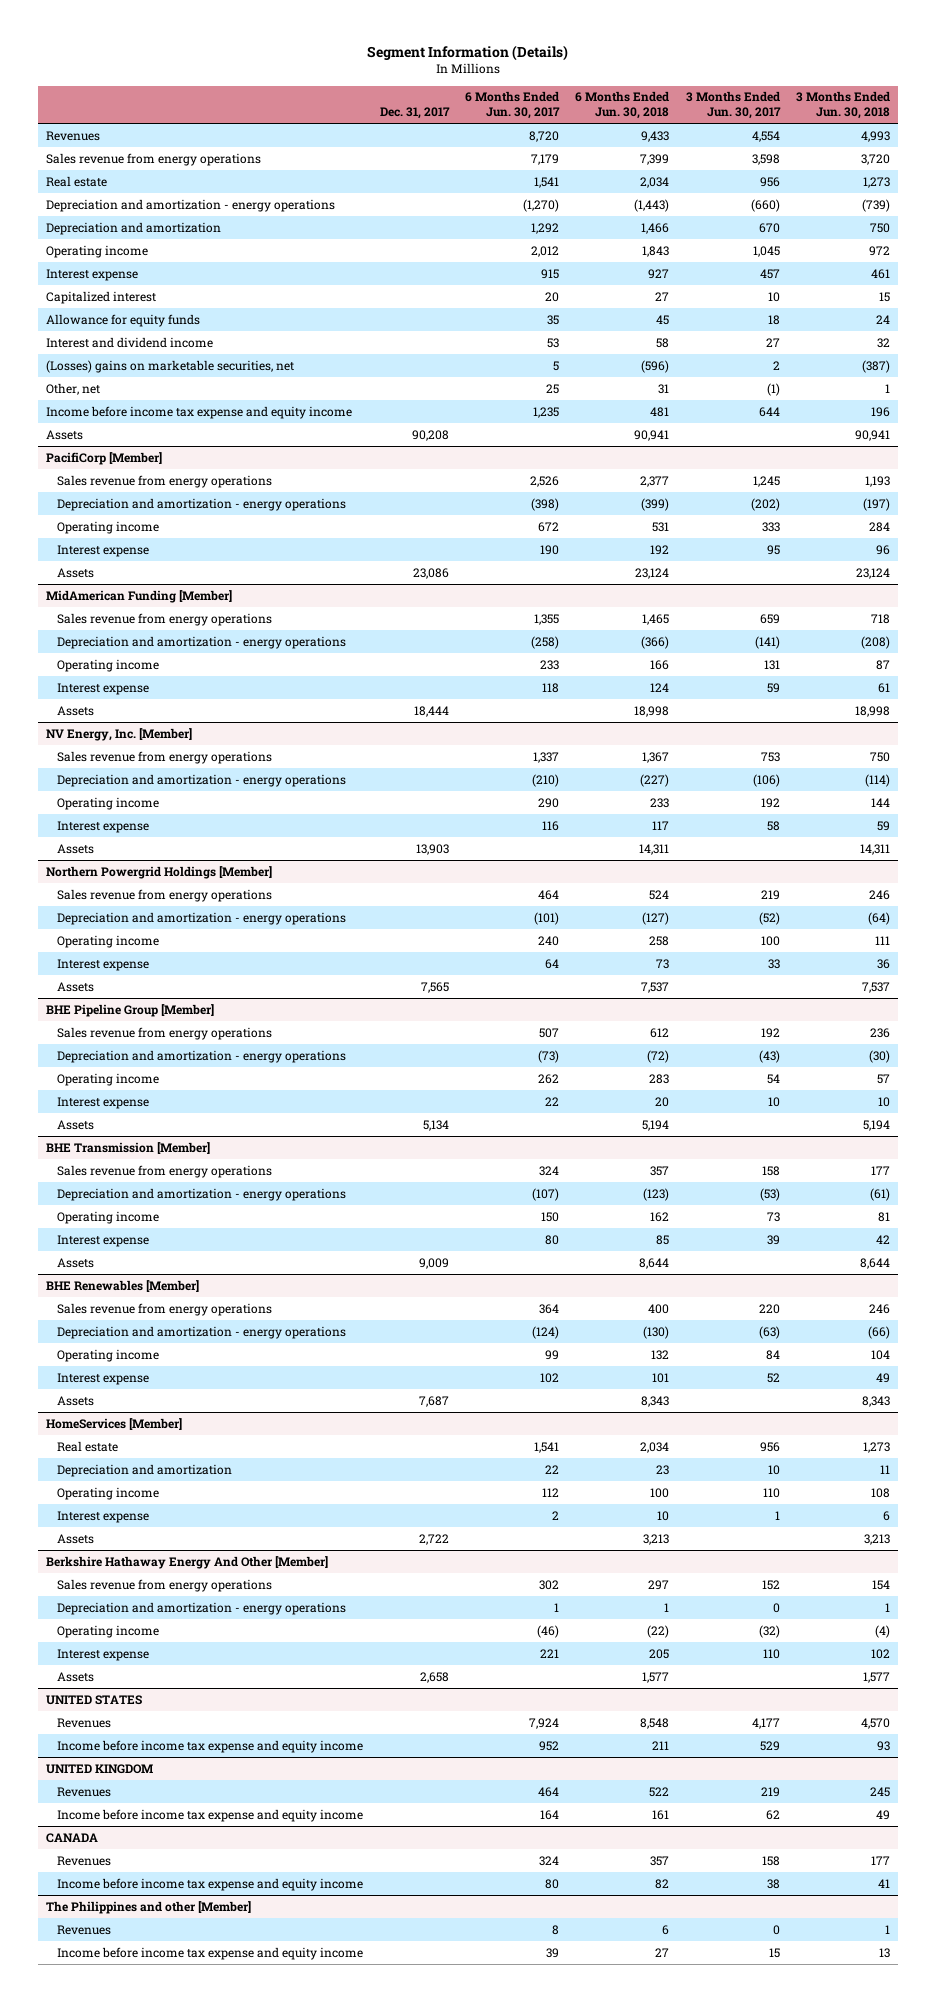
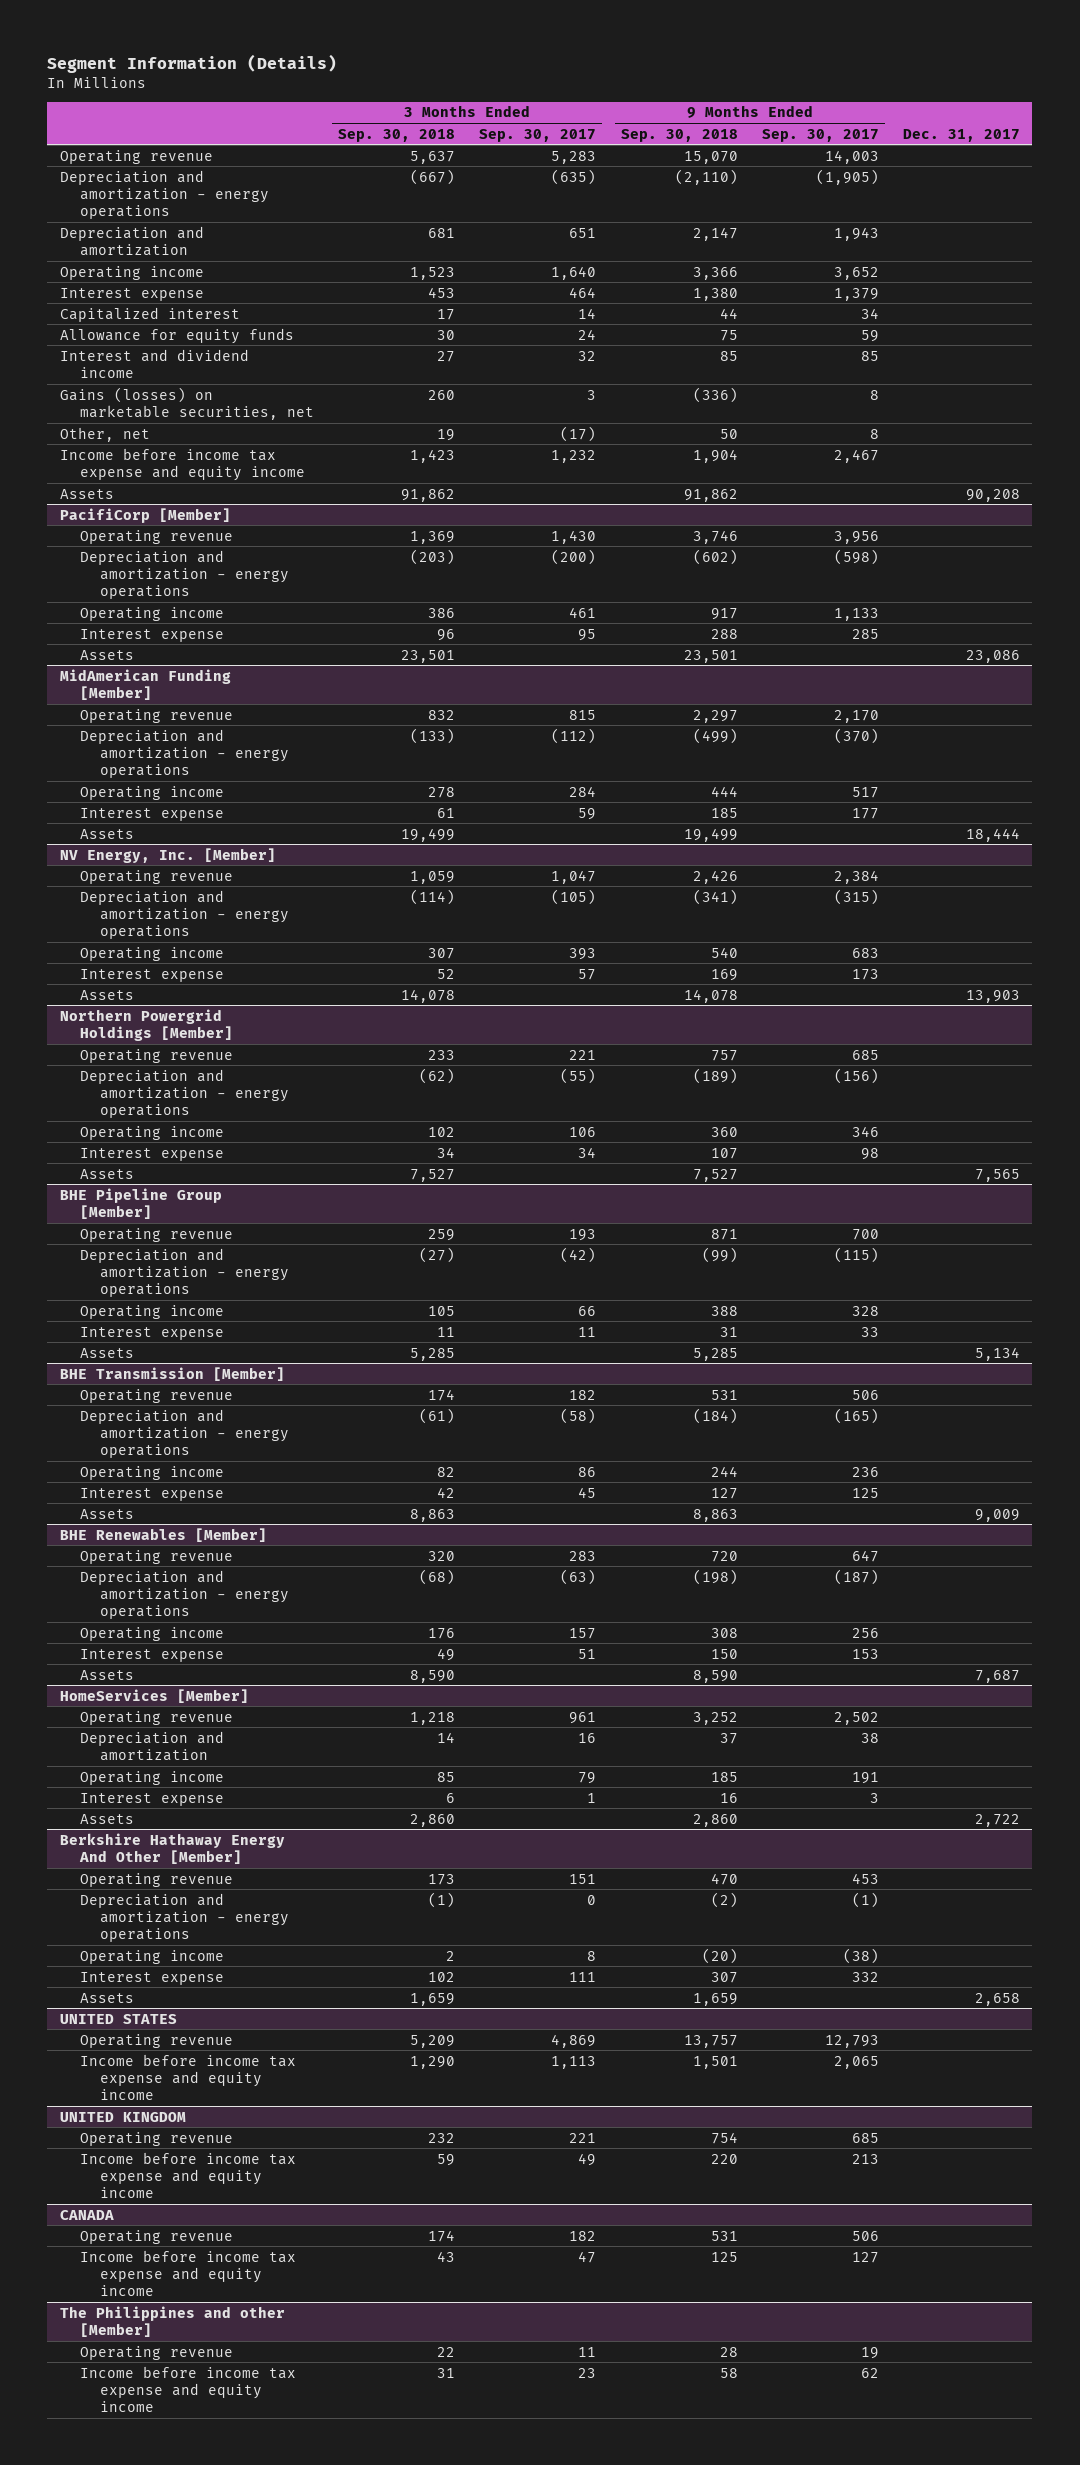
- | Dec. 31, 2017 | 6 Months Ended Jun. 30, 2017 | 6 Months Ended Jun. 30, 2018 | 3 Months Ended Jun. 30, 2017 | 3 Months Ended Jun. 30, 2018
+ | 3 Months Ended Sep. 30, 2018 | 3 Months Ended Sep. 30, 2017 | 9 Months Ended Sep. 30, 2018 | 9 Months Ended Sep. 30, 2017 | Dec. 31, 2017
- Revenues | | 8,720 | 9,433 | 4,554 | 4,993
- Sales revenue from energy operations | | 7,179 | 7,399 | 3,598 | 3,720
- Real estate | | 1,541 | 2,034 | 956 | 1,273
+ Operating revenue | 5,637 | 5,283 | 15,070 | 14,003 |
- (Losses) gains on marketable securities, net | | 5 | (596) | 2 | (387)
+ Gains (losses) on marketable securities, net | 260 | 3 | (336) | 8 |
@ PacifiCorp [Member]
- Sales revenue from energy operations | | 2,526 | 2,377 | 1,245 | 1,193
+ Operating revenue | 1,369 | 1,430 | 3,746 | 3,956 |
@ MidAmerican Funding [Member]
- Sales revenue from energy operations | | 1,355 | 1,465 | 659 | 718
+ Operating revenue | 832 | 815 | 2,297 | 2,170 |
@ NV Energy, Inc. [Member]
- Sales revenue from energy operations | | 1,337 | 1,367 | 753 | 750
+ Operating revenue | 1,059 | 1,047 | 2,426 | 2,384 |
@ Northern Powergrid Holdings [Member]
- Sales revenue from energy operations | | 464 | 524 | 219 | 246
+ Operating revenue | 233 | 221 | 757 | 685 |
@ BHE Pipeline Group [Member]
- Sales revenue from energy operations | | 507 | 612 | 192 | 236
+ Operating revenue | 259 | 193 | 871 | 700 |
@ BHE Transmission [Member]
- Sales revenue from energy operations | | 324 | 357 | 158 | 177
+ Operating revenue | 174 | 182 | 531 | 506 |
@ BHE Renewables [Member]
- Sales revenue from energy operations | | 364 | 400 | 220 | 246
+ Operating revenue | 320 | 283 | 720 | 647 |
@ HomeServices [Member]
- Real estate | | 1,541 | 2,034 | 956 | 1,273
+ Operating revenue | 1,218 | 961 | 3,252 | 2,502 |
@ Berkshire Hathaway Energy And Other [Member]
- Sales revenue from energy operations | | 302 | 297 | 152 | 154
+ Operating revenue | 173 | 151 | 470 | 453 |
@ UNITED STATES
- Revenues | | 7,924 | 8,548 | 4,177 | 4,570
+ Operating revenue | 5,209 | 4,869 | 13,757 | 12,793 |
@ UNITED KINGDOM
- Revenues | | 464 | 522 | 219 | 245
+ Operating revenue | 232 | 221 | 754 | 685 |
@ CANADA
- Revenues | | 324 | 357 | 158 | 177
+ Operating revenue | 174 | 182 | 531 | 506 |
@ The Philippines and other [Member]
- Revenues | | 8 | 6 | 0 | 1
+ Operating revenue | 22 | 11 | 28 | 19 |

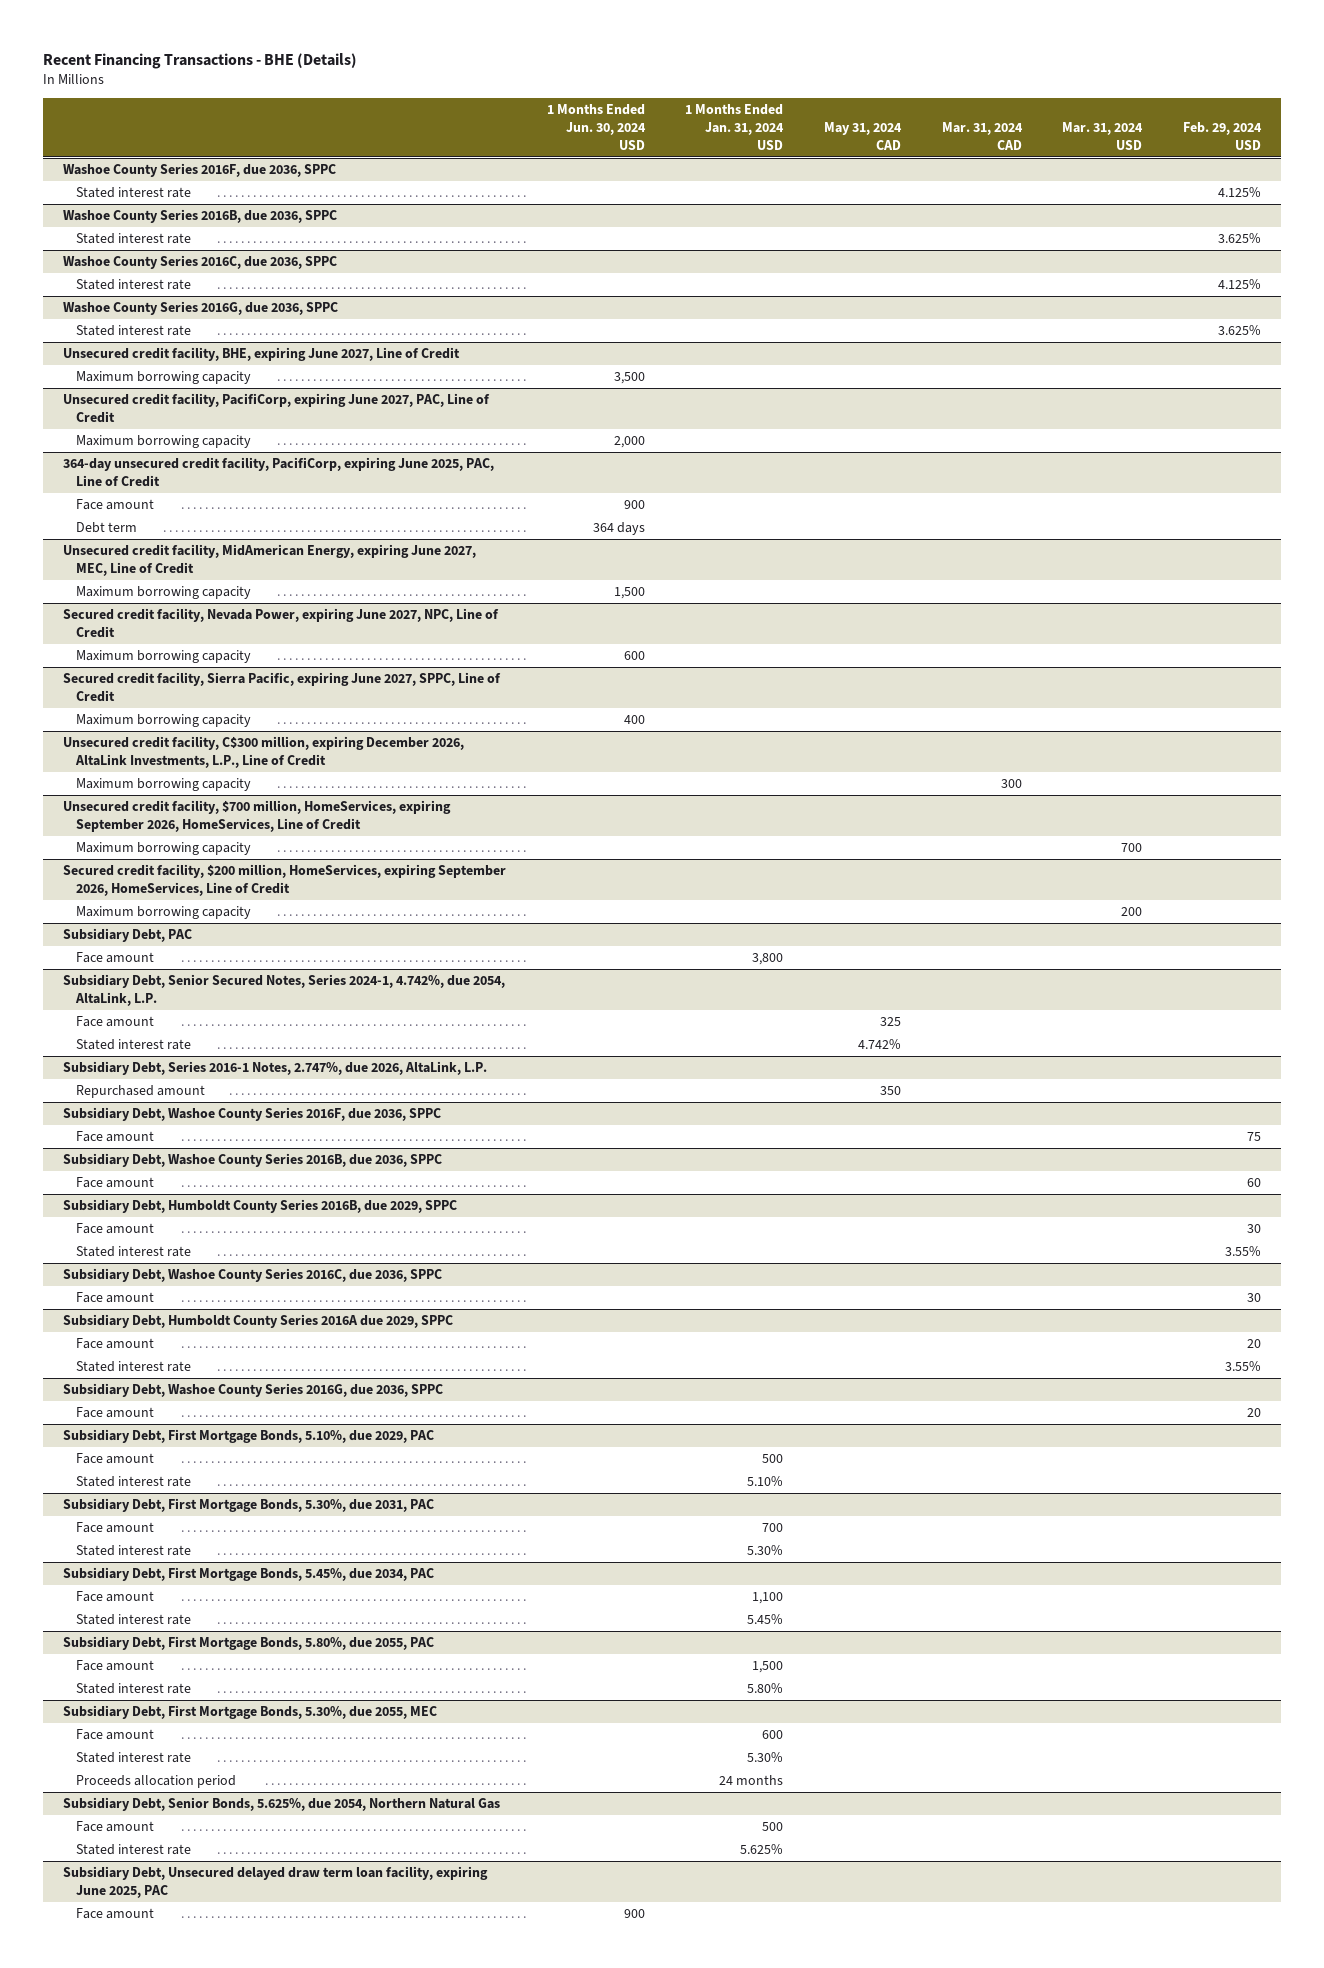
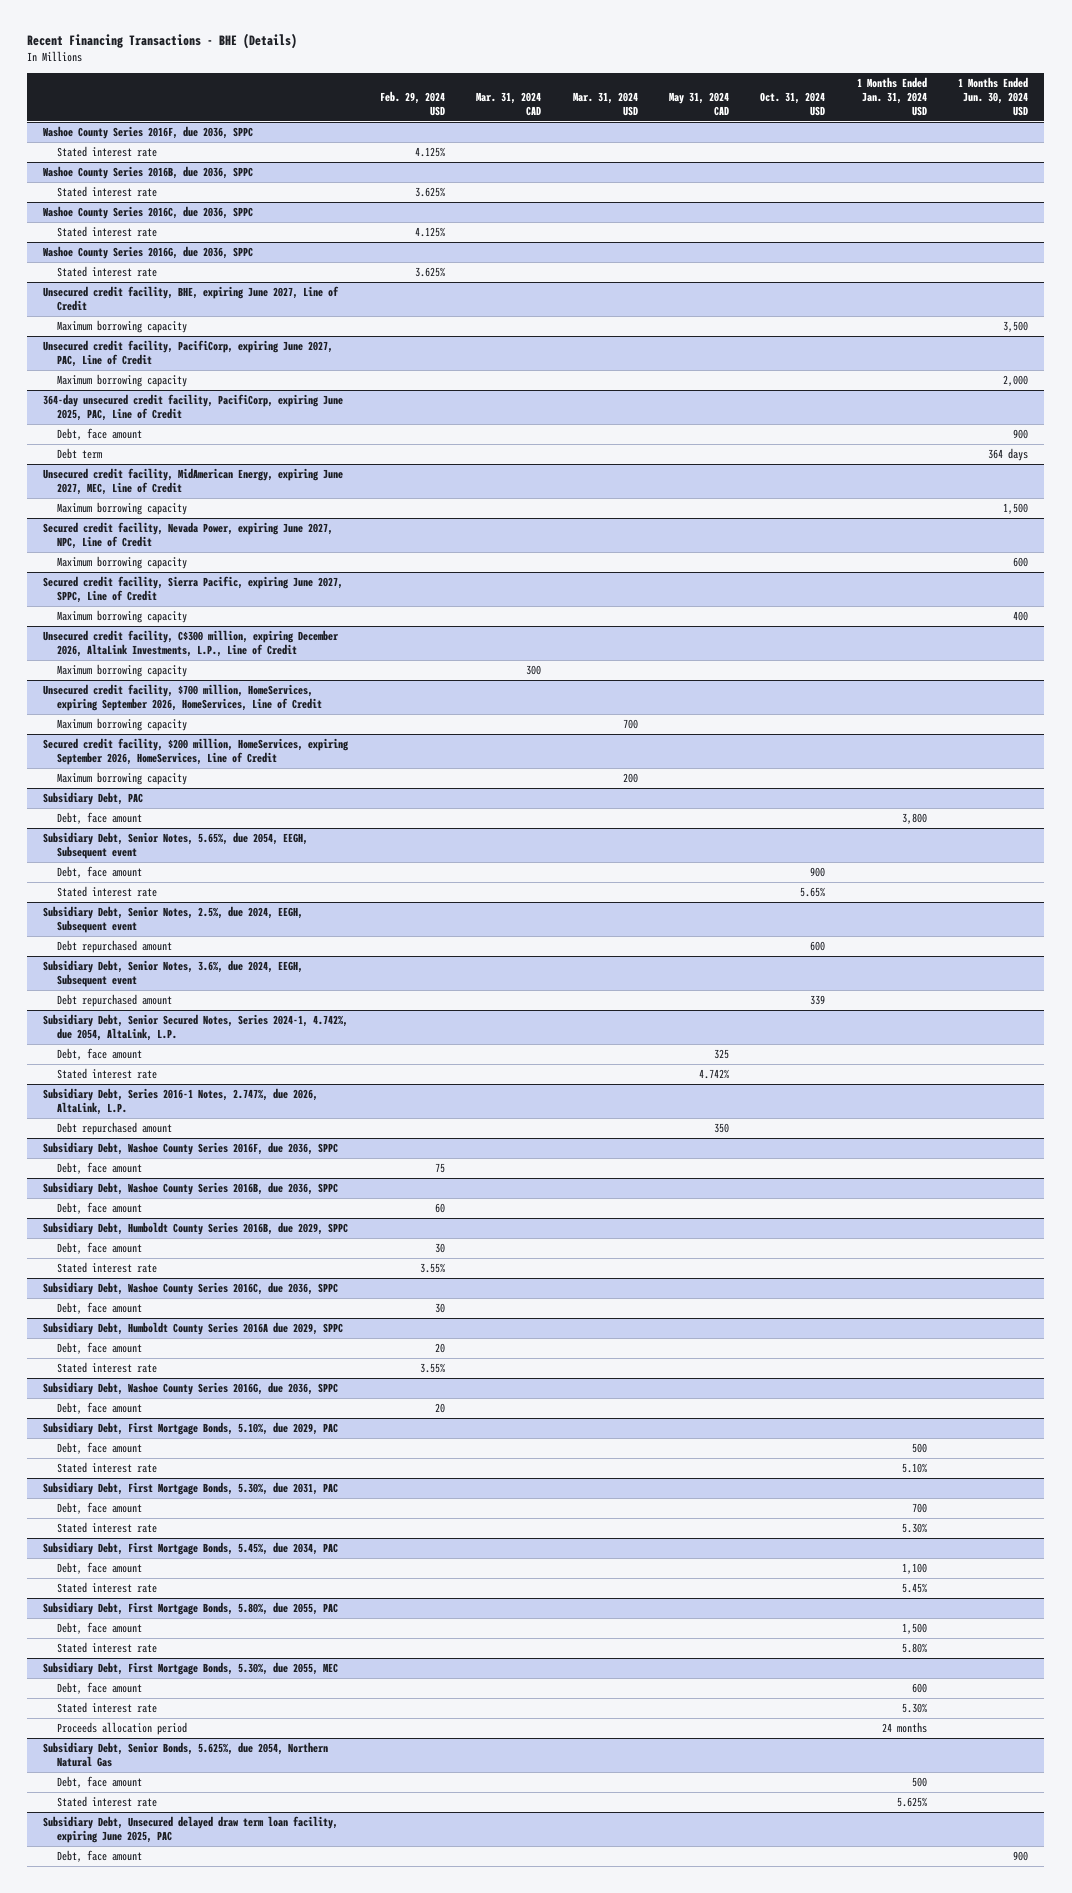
- | 1 Months Ended Jun. 30, 2024 USD | 1 Months Ended Jan. 31, 2024 USD | May 31, 2024 CAD | Mar. 31, 2024 CAD | Mar. 31, 2024 USD | Feb. 29, 2024 USD
+ | Feb. 29, 2024 USD | Mar. 31, 2024 CAD | Mar. 31, 2024 USD | May 31, 2024 CAD | Oct. 31, 2024 USD | 1 Months Ended Jan. 31, 2024 USD | 1 Months Ended Jun. 30, 2024 USD
@ 364-day unsecured credit facility, PacifiCorp, expiring June 2025, PAC, Line of Credit
- Face amount | 900 | | | | |
+ Debt, face amount | | | | | | | 900
@ Subsidiary Debt, PAC
- Face amount | | 3,800 | | | |
+ Debt, face amount | | | | | | 3,800 |
+ Subsidiary Debt, Senior Notes, 5.65%, due 2054, EEGH, Subsequent event
+ Debt, face amount | | | | | 900 | |
+ Stated interest rate | | | | | 5.65% | |
+ Subsidiary Debt, Senior Notes, 2.5%, due 2024, EEGH, Subsequent event
+ Debt repurchased amount | | | | | 600 | |
+ Subsidiary Debt, Senior Notes, 3.6%, due 2024, EEGH, Subsequent event
+ Debt repurchased amount | | | | | 339 | |
@ Subsidiary Debt, Senior Secured Notes, Series 2024-1, 4.742%, due 2054, AltaLink, L.P.
- Face amount | | | 325 | | |
+ Debt, face amount | | | | 325 | | |
@ Subsidiary Debt, Series 2016-1 Notes, 2.747%, due 2026, AltaLink, L.P.
- Repurchased amount | | | 350 | | |
+ Debt repurchased amount | | | | 350 | | |
@ Subsidiary Debt, Washoe County Series 2016F, due 2036, SPPC
- Face amount | | | | | | 75
+ Debt, face amount | 75 | | | | | |
@ Subsidiary Debt, Washoe County Series 2016B, due 2036, SPPC
- Face amount | | | | | | 60
+ Debt, face amount | 60 | | | | | |
@ Subsidiary Debt, Humboldt County Series 2016B, due 2029, SPPC
- Face amount | | | | | | 30
+ Debt, face amount | 30 | | | | | |
@ Subsidiary Debt, Washoe County Series 2016C, due 2036, SPPC
- Face amount | | | | | | 30
+ Debt, face amount | 30 | | | | | |
@ Subsidiary Debt, Humboldt County Series 2016A due 2029, SPPC
- Face amount | | | | | | 20
+ Debt, face amount | 20 | | | | | |
@ Subsidiary Debt, Washoe County Series 2016G, due 2036, SPPC
- Face amount | | | | | | 20
+ Debt, face amount | 20 | | | | | |
@ Subsidiary Debt, First Mortgage Bonds, 5.10%, due 2029, PAC
- Face amount | | 500 | | | |
+ Debt, face amount | | | | | | 500 |
@ Subsidiary Debt, First Mortgage Bonds, 5.30%, due 2031, PAC
- Face amount | | 700 | | | |
+ Debt, face amount | | | | | | 700 |
@ Subsidiary Debt, First Mortgage Bonds, 5.45%, due 2034, PAC
- Face amount | | 1,100 | | | |
+ Debt, face amount | | | | | | 1,100 |
@ Subsidiary Debt, First Mortgage Bonds, 5.80%, due 2055, PAC
- Face amount | | 1,500 | | | |
+ Debt, face amount | | | | | | 1,500 |
@ Subsidiary Debt, First Mortgage Bonds, 5.30%, due 2055, MEC
- Face amount | | 600 | | | |
+ Debt, face amount | | | | | | 600 |
@ Subsidiary Debt, Senior Bonds, 5.625%, due 2054, Northern Natural Gas
- Face amount | | 500 | | | |
+ Debt, face amount | | | | | | 500 |
@ Subsidiary Debt, Unsecured delayed draw term loan facility, expiring June 2025, PAC
- Face amount | 900 | | | | |
+ Debt, face amount | | | | | | | 900

